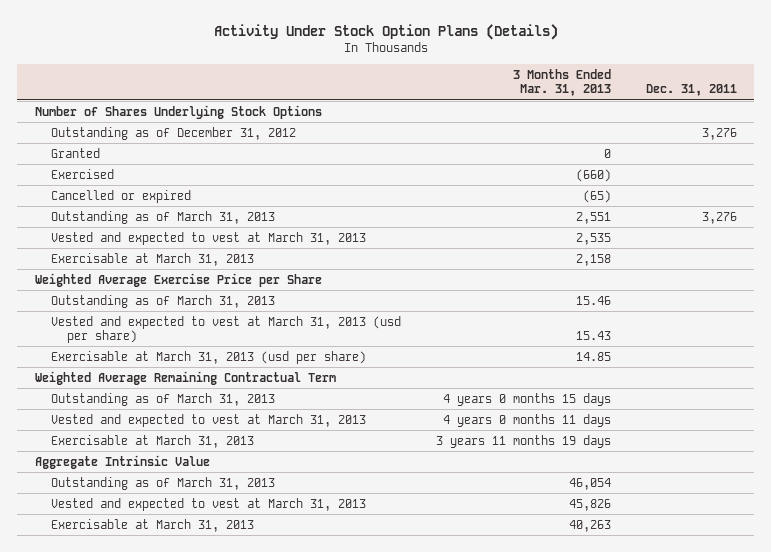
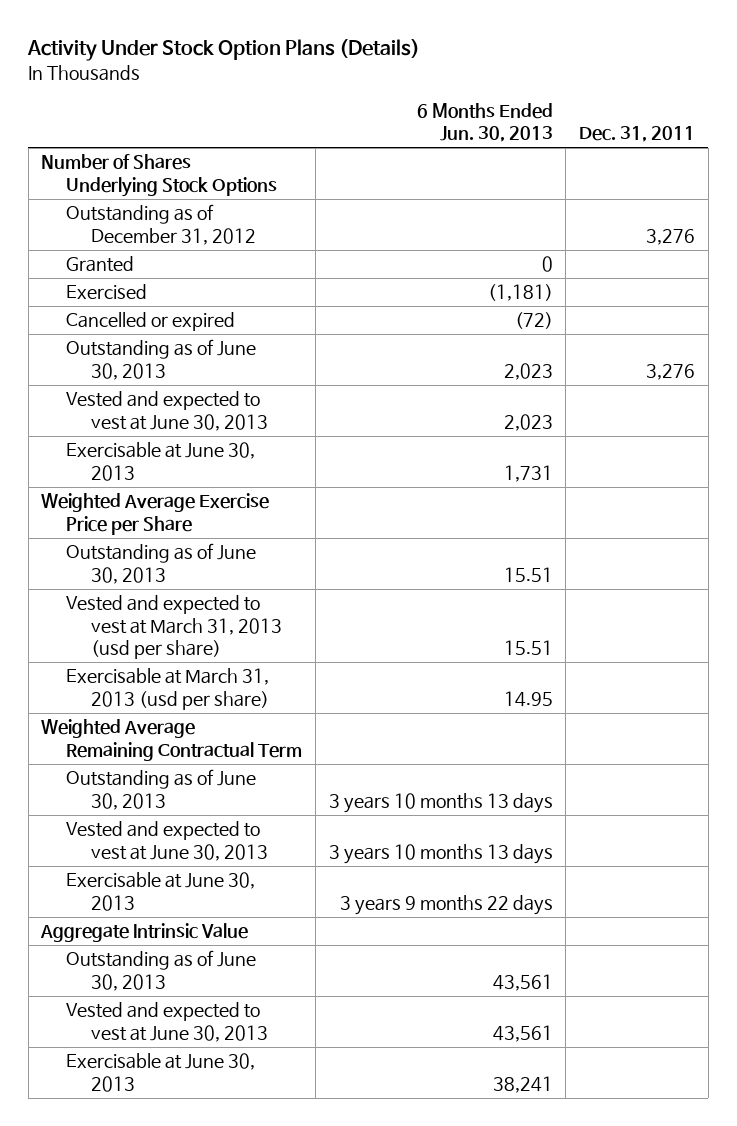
- | 3 Months Ended Mar. 31, 2013 | Dec. 31, 2011
+ | 6 Months Ended Jun. 30, 2013 | Dec. 31, 2011
- Outstanding as of March 31, 2013 | 2,551 | 3,276
- Vested and expected to vest at March 31, 2013 | 2,535 |
- Exercisable at March 31, 2013 | 2,158 |
+ Outstanding as of June 30, 2013 | 2,023 | 3,276
+ Vested and expected to vest at June 30, 2013 | 2,023 |
+ Exercisable at June 30, 2013 | 1,731 |
- Outstanding as of March 31, 2013 | 15.46 |
+ Outstanding as of June 30, 2013 | 15.51 |
- Outstanding as of March 31, 2013 | 4 years 0 months 15 days |
- Vested and expected to vest at March 31, 2013 | 4 years 0 months 11 days |
- Exercisable at March 31, 2013 | 3 years 11 months 19 days |
+ Outstanding as of June 30, 2013 | 3 years 10 months 13 days |
+ Vested and expected to vest at June 30, 2013 | 3 years 10 months 13 days |
+ Exercisable at June 30, 2013 | 3 years 9 months 22 days |
- Outstanding as of March 31, 2013 | 46,054 |
- Vested and expected to vest at March 31, 2013 | 45,826 |
- Exercisable at March 31, 2013 | 40,263 |
+ Outstanding as of June 30, 2013 | 43,561 |
+ Vested and expected to vest at June 30, 2013 | 43,561 |
+ Exercisable at June 30, 2013 | 38,241 |

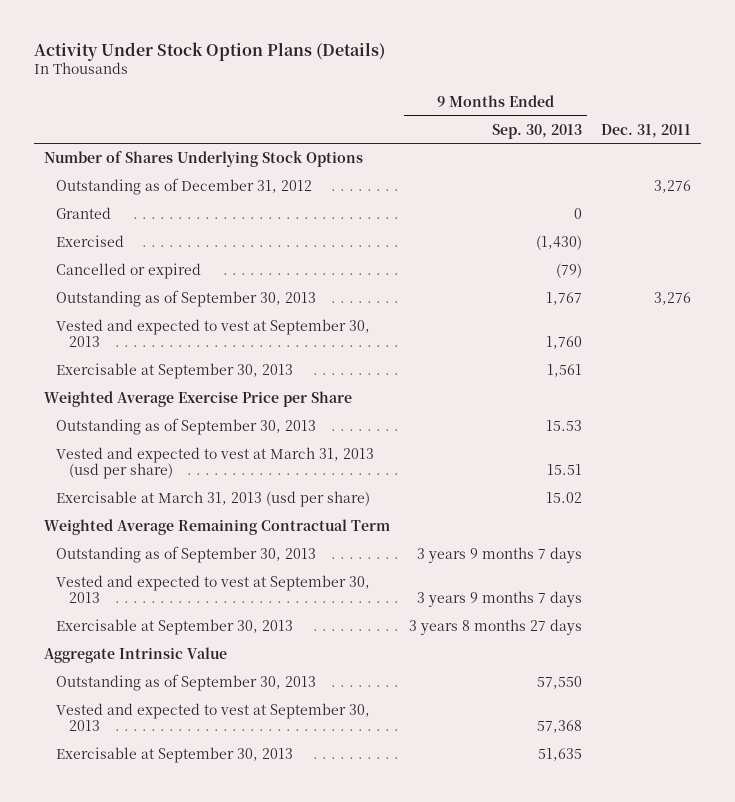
- | 6 Months Ended Jun. 30, 2013 | Dec. 31, 2011
+ | 9 Months Ended Sep. 30, 2013 | Dec. 31, 2011
- Outstanding as of June 30, 2013 | 2,023 | 3,276
- Vested and expected to vest at June 30, 2013 | 2,023 |
- Exercisable at June 30, 2013 | 1,731 |
+ Outstanding as of September 30, 2013 | 1,767 | 3,276
+ Vested and expected to vest at September 30, 2013 | 1,760 |
+ Exercisable at September 30, 2013 | 1,561 |
- Outstanding as of June 30, 2013 | 15.51 |
+ Outstanding as of September 30, 2013 | 15.53 |
- Outstanding as of June 30, 2013 | 3 years 10 months 13 days |
- Vested and expected to vest at June 30, 2013 | 3 years 10 months 13 days |
- Exercisable at June 30, 2013 | 3 years 9 months 22 days |
+ Outstanding as of September 30, 2013 | 3 years 9 months 7 days |
+ Vested and expected to vest at September 30, 2013 | 3 years 9 months 7 days |
+ Exercisable at September 30, 2013 | 3 years 8 months 27 days |
- Outstanding as of June 30, 2013 | 43,561 |
- Vested and expected to vest at June 30, 2013 | 43,561 |
- Exercisable at June 30, 2013 | 38,241 |
+ Outstanding as of September 30, 2013 | 57,550 |
+ Vested and expected to vest at September 30, 2013 | 57,368 |
+ Exercisable at September 30, 2013 | 51,635 |

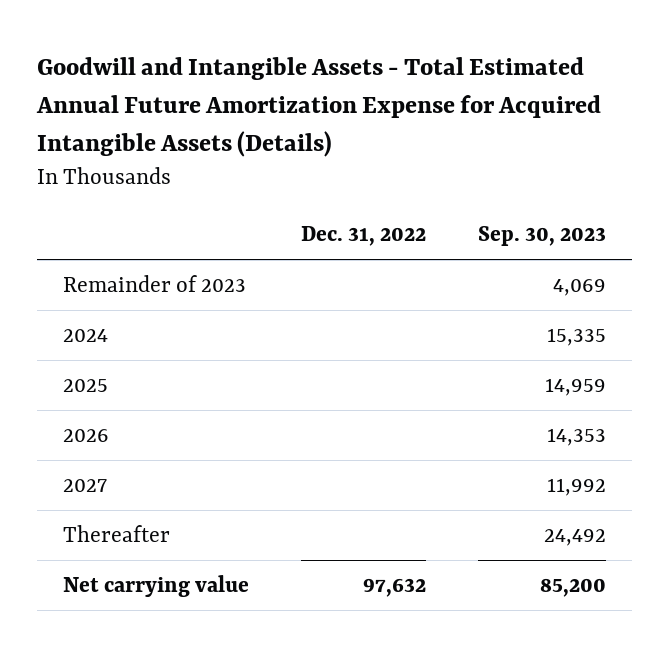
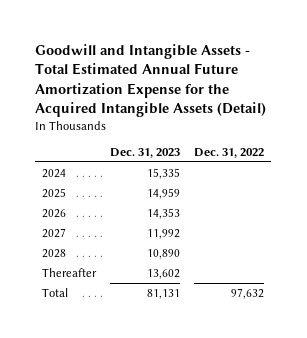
- Goodwill and Intangible Assets - Total Estimated Annual Future Amortization Expense for Acquired Intangible Assets (Details)
+ Goodwill and Intangible Assets - Total Estimated Annual Future Amortization Expense for the Acquired Intangible Assets (Detail)
- | Dec. 31, 2022 | Sep. 30, 2023
+ | Dec. 31, 2023 | Dec. 31, 2022
- Remainder of 2023 | | 4,069
+ 2028 | 10,890 |
- Net carrying value | 97,632 | 85,200
+ Total | 81,131 | 97,632

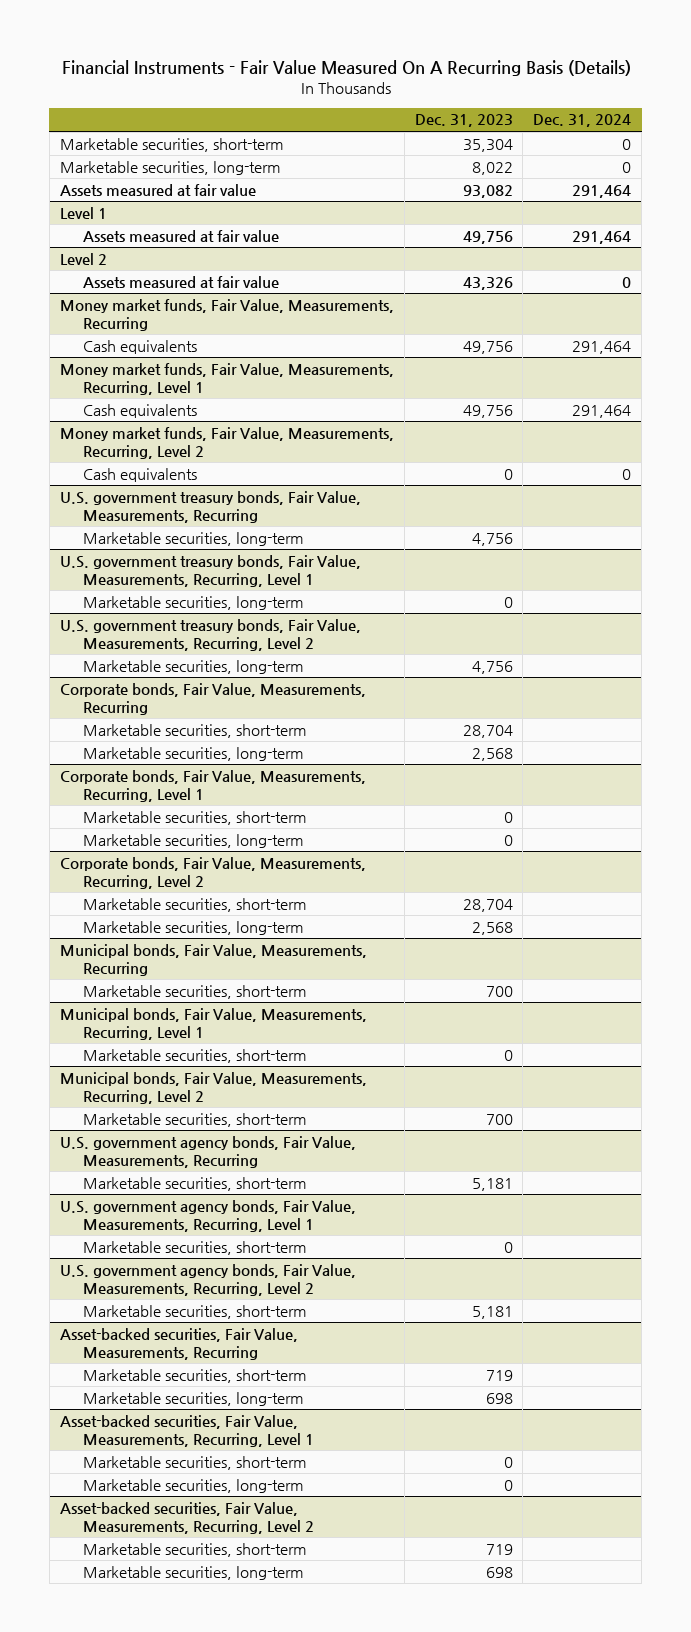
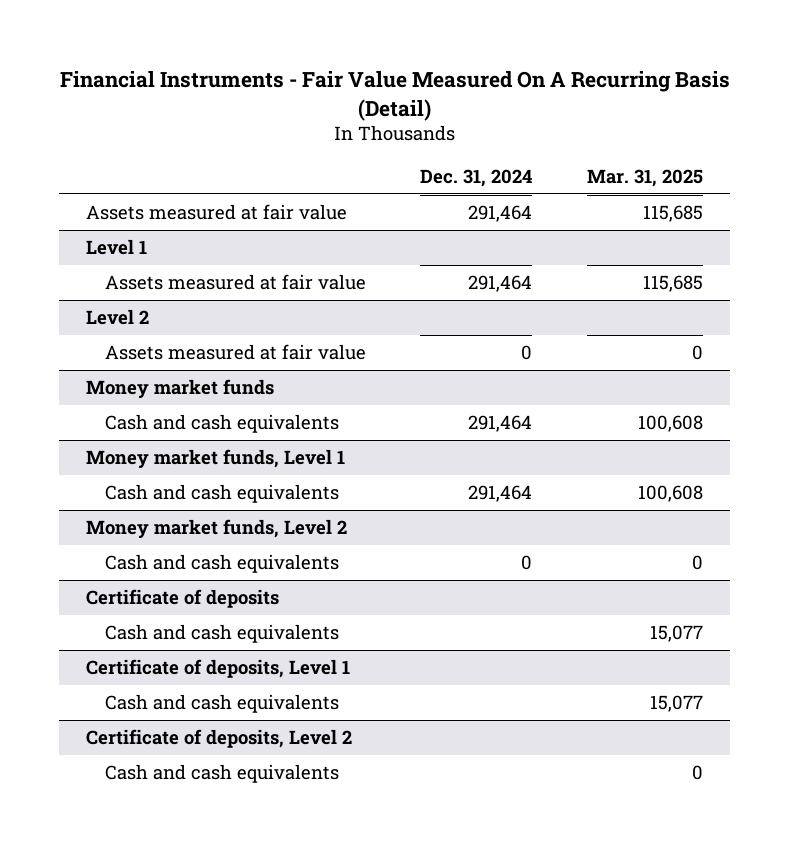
- Financial Instruments - Fair Value Measured On A Recurring Basis (Details)
+ Financial Instruments - Fair Value Measured On A Recurring Basis (Detail)
- | Dec. 31, 2023 | Dec. 31, 2024
+ | Dec. 31, 2024 | Mar. 31, 2025
- Marketable securities, short-term | 35,304 | 0
- Marketable securities, long-term | 8,022 | 0
- Money market funds, Fair Value, Measurements, Recurring
- Cash equivalents | 49,756 | 291,464
- Money market funds, Fair Value, Measurements, Recurring, Level 1
- Cash equivalents | 49,756 | 291,464
- Money market funds, Fair Value, Measurements, Recurring, Level 2
- Cash equivalents | 0 | 0
- U.S. government treasury bonds, Fair Value, Measurements, Recurring
- Marketable securities, long-term | 4,756 |
- U.S. government treasury bonds, Fair Value, Measurements, Recurring, Level 1
- Marketable securities, long-term | 0 |
- U.S. government treasury bonds, Fair Value, Measurements, Recurring, Level 2
- Marketable securities, long-term | 4,756 |
- Corporate bonds, Fair Value, Measurements, Recurring
- Marketable securities, short-term | 28,704 |
- Marketable securities, long-term | 2,568 |
- Corporate bonds, Fair Value, Measurements, Recurring, Level 1
- Marketable securities, short-term | 0 |
- Marketable securities, long-term | 0 |
- Corporate bonds, Fair Value, Measurements, Recurring, Level 2
- Marketable securities, short-term | 28,704 |
- Marketable securities, long-term | 2,568 |
- Municipal bonds, Fair Value, Measurements, Recurring
- Marketable securities, short-term | 700 |
- Municipal bonds, Fair Value, Measurements, Recurring, Level 1
- Marketable securities, short-term | 0 |
- Municipal bonds, Fair Value, Measurements, Recurring, Level 2
- Marketable securities, short-term | 700 |
- U.S. government agency bonds, Fair Value, Measurements, Recurring
- Marketable securities, short-term | 5,181 |
- U.S. government agency bonds, Fair Value, Measurements, Recurring, Level 1
- Marketable securities, short-term | 0 |
- U.S. government agency bonds, Fair Value, Measurements, Recurring, Level 2
- Marketable securities, short-term | 5,181 |
- Asset-backed securities, Fair Value, Measurements, Recurring
- Marketable securities, short-term | 719 |
- Marketable securities, long-term | 698 |
- Asset-backed securities, Fair Value, Measurements, Recurring, Level 1
- Marketable securities, short-term | 0 |
- Marketable securities, long-term | 0 |
- Asset-backed securities, Fair Value, Measurements, Recurring, Level 2
- Marketable securities, short-term | 719 |
- Marketable securities, long-term | 698 |
+ Money market funds
+ Cash and cash equivalents | 291,464 | 100,608
+ Money market funds, Level 1
+ Cash and cash equivalents | 291,464 | 100,608
+ Money market funds, Level 2
+ Cash and cash equivalents | 0 | 0
+ Certificate of deposits
+ Cash and cash equivalents | | 15,077
+ Certificate of deposits, Level 1
+ Cash and cash equivalents | | 15,077
+ Certificate of deposits, Level 2
+ Cash and cash equivalents | | 0

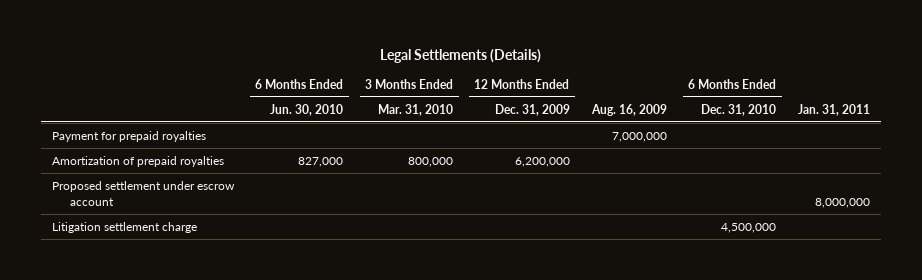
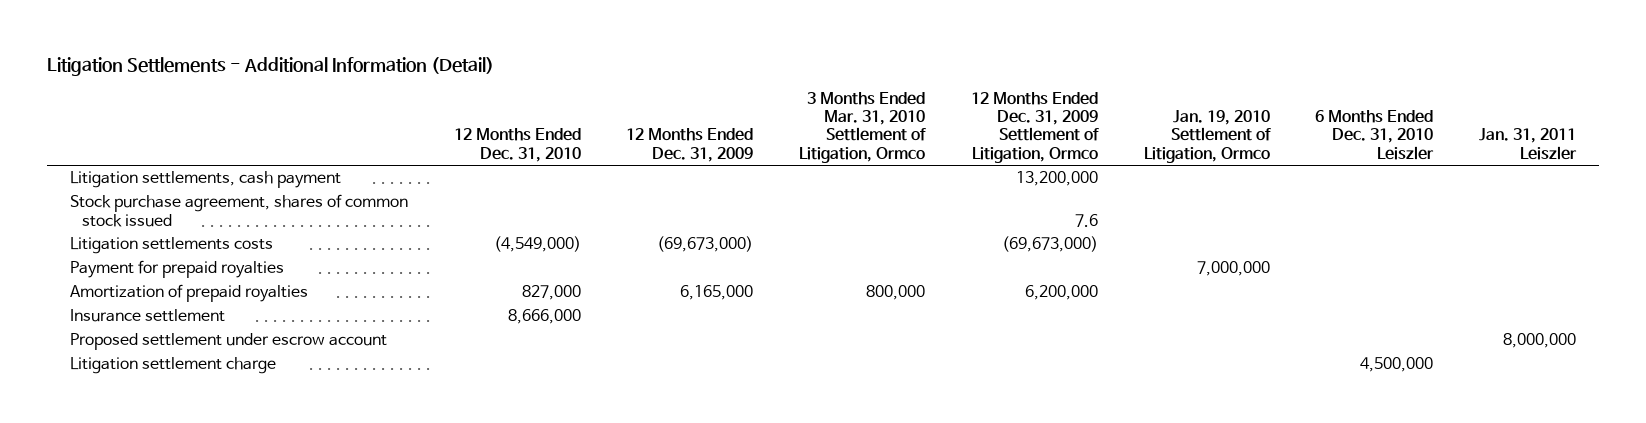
- Legal Settlements (Details)
+ Litigation Settlements - Additional Information (Detail)
- | 6 Months Ended Jun. 30, 2010 | 3 Months Ended Mar. 31, 2010 | 12 Months Ended Dec. 31, 2009 | Aug. 16, 2009 | 6 Months Ended Dec. 31, 2010 | Jan. 31, 2011
+ | 12 Months Ended Dec. 31, 2010 | 12 Months Ended Dec. 31, 2009 | 3 Months Ended Mar. 31, 2010 Settlement of Litigation, Ormco | 12 Months Ended Dec. 31, 2009 Settlement of Litigation, Ormco | Jan. 19, 2010 Settlement of Litigation, Ormco | 6 Months Ended Dec. 31, 2010 Leiszler | Jan. 31, 2011 Leiszler
+ Litigation settlements, cash payment | | | | 13,200,000 | | |
+ Stock purchase agreement, shares of common stock issued | | | | 7.6 | | |
+ Litigation settlements costs | (4,549,000) | (69,673,000) | | (69,673,000) | | |
- Amortization of prepaid royalties | 827,000 | 800,000 | 6,200,000 | | |
+ Amortization of prepaid royalties | 827,000 | 6,165,000 | 800,000 | 6,200,000 | | |
+ Insurance settlement | 8,666,000 | | | | | |

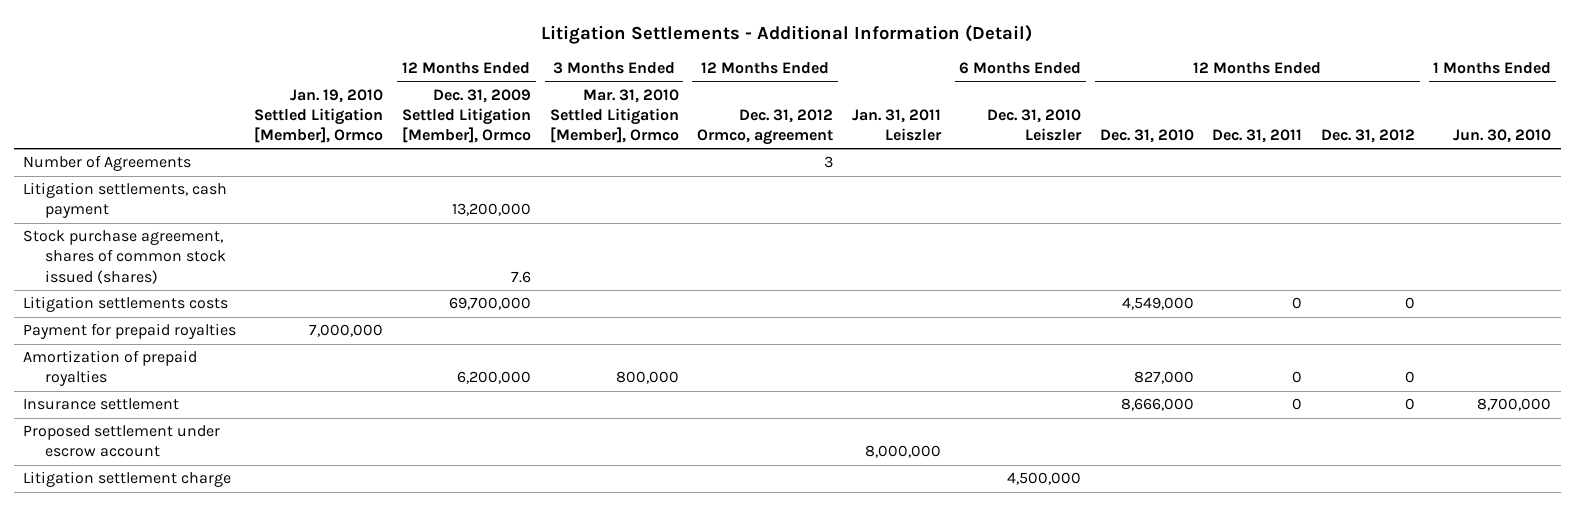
- | 12 Months Ended Dec. 31, 2010 | 12 Months Ended Dec. 31, 2009 | 3 Months Ended Mar. 31, 2010 Settlement of Litigation, Ormco | 12 Months Ended Dec. 31, 2009 Settlement of Litigation, Ormco | Jan. 19, 2010 Settlement of Litigation, Ormco | 6 Months Ended Dec. 31, 2010 Leiszler | Jan. 31, 2011 Leiszler
+ | Jan. 19, 2010 Settled Litigation [Member], Ormco | 12 Months Ended Dec. 31, 2009 Settled Litigation [Member], Ormco | 3 Months Ended Mar. 31, 2010 Settled Litigation [Member], Ormco | 12 Months Ended Dec. 31, 2012 Ormco, agreement | Jan. 31, 2011 Leiszler | 6 Months Ended Dec. 31, 2010 Leiszler | 12 Months Ended Dec. 31, 2010 | 12 Months Ended Dec. 31, 2011 | 12 Months Ended Dec. 31, 2012 | 1 Months Ended Jun. 30, 2010
+ Number of Agreements | | | | 3 | | | | | |
- Stock purchase agreement, shares of common stock issued | | | | 7.6 | | |
- Litigation settlements costs | (4,549,000) | (69,673,000) | | (69,673,000) | | |
+ Stock purchase agreement, shares of common stock issued (shares) | | 7.6 | | | | | | | |
+ Litigation settlements costs | | 69,700,000 | | | | | 4,549,000 | 0 | 0 |

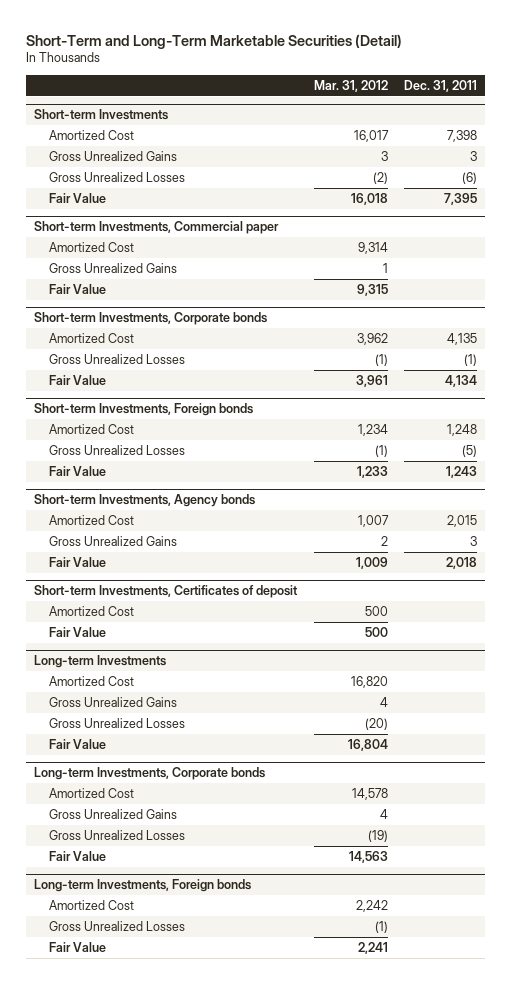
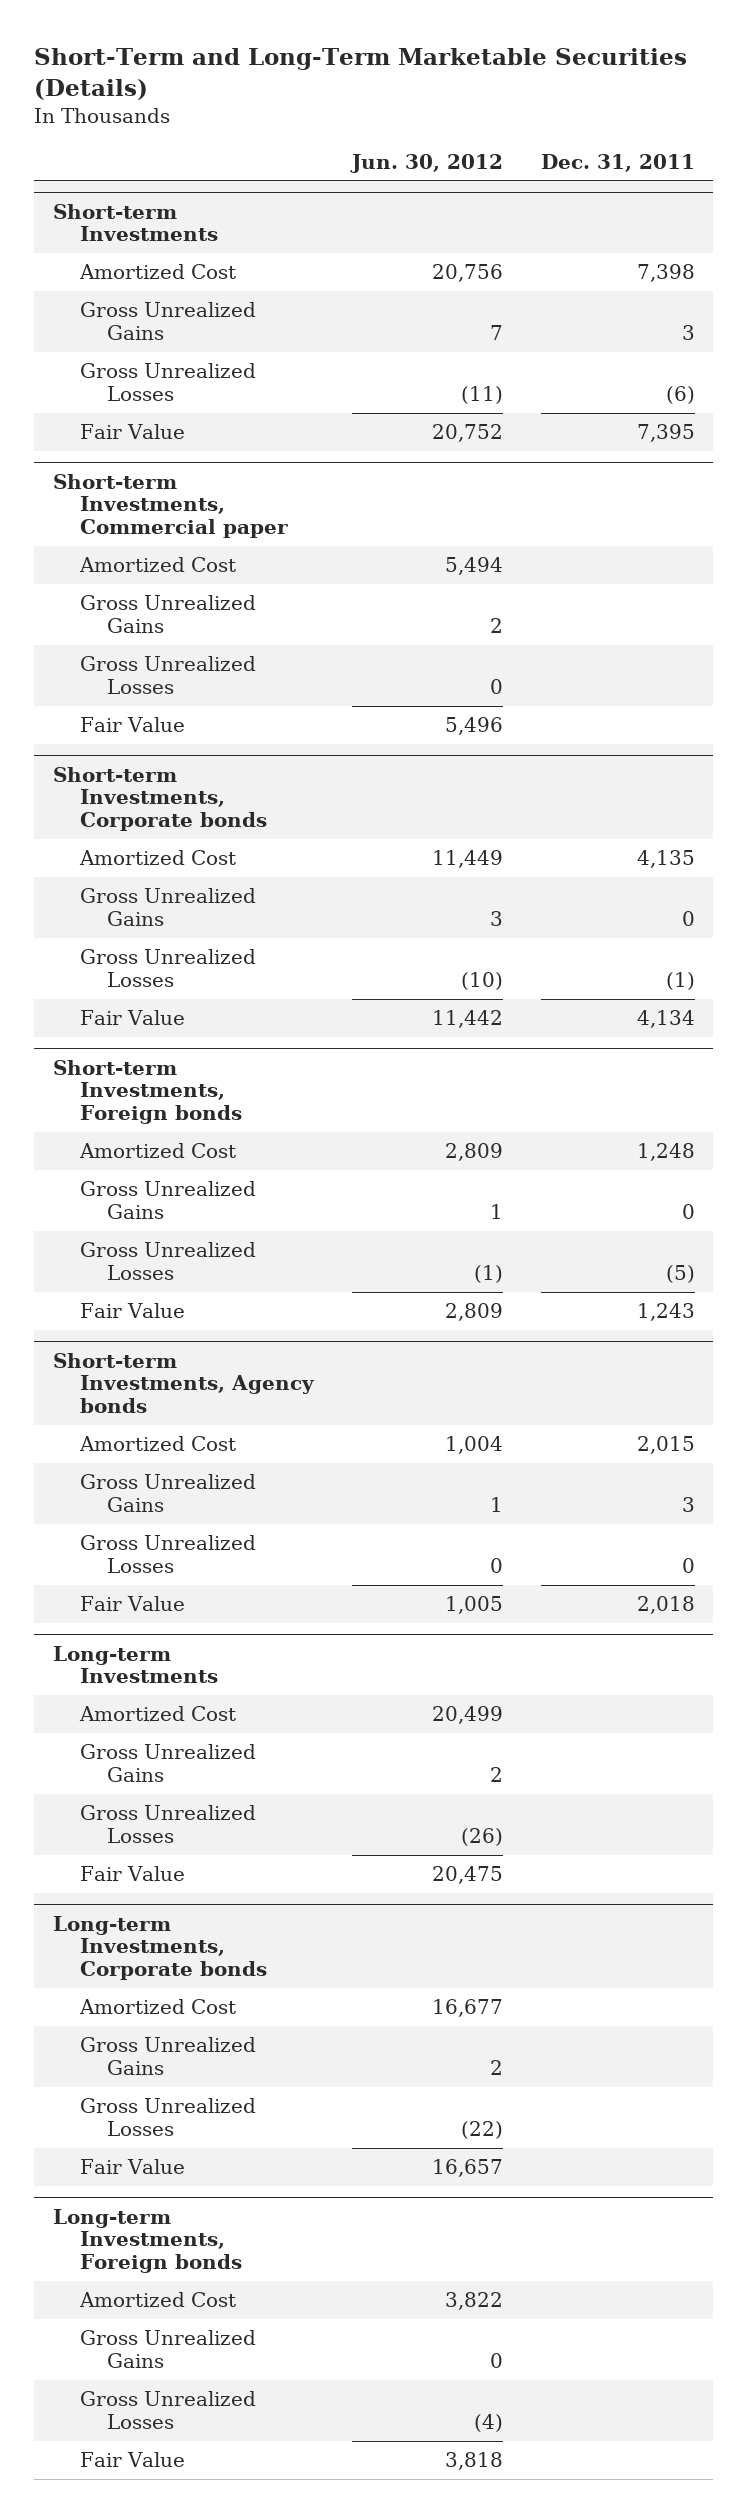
- Short-Term and Long-Term Marketable Securities (Detail)
+ Short-Term and Long-Term Marketable Securities (Details)
- | Mar. 31, 2012 | Dec. 31, 2011
+ | Jun. 30, 2012 | Dec. 31, 2011
@ Short-term Investments, Commercial paper
+ Gross Unrealized Losses | 0 |
@ Short-term Investments, Corporate bonds
+ Gross Unrealized Gains | 3 | 0
@ Short-term Investments, Foreign bonds
+ Gross Unrealized Gains | 1 | 0
@ Short-term Investments, Agency bonds
+ Gross Unrealized Losses | 0 | 0
- Short-term Investments, Certificates of deposit
- Amortized Cost | 500 |
- Fair Value | 500 |
@ Long-term Investments, Foreign bonds
+ Gross Unrealized Gains | 0 |

